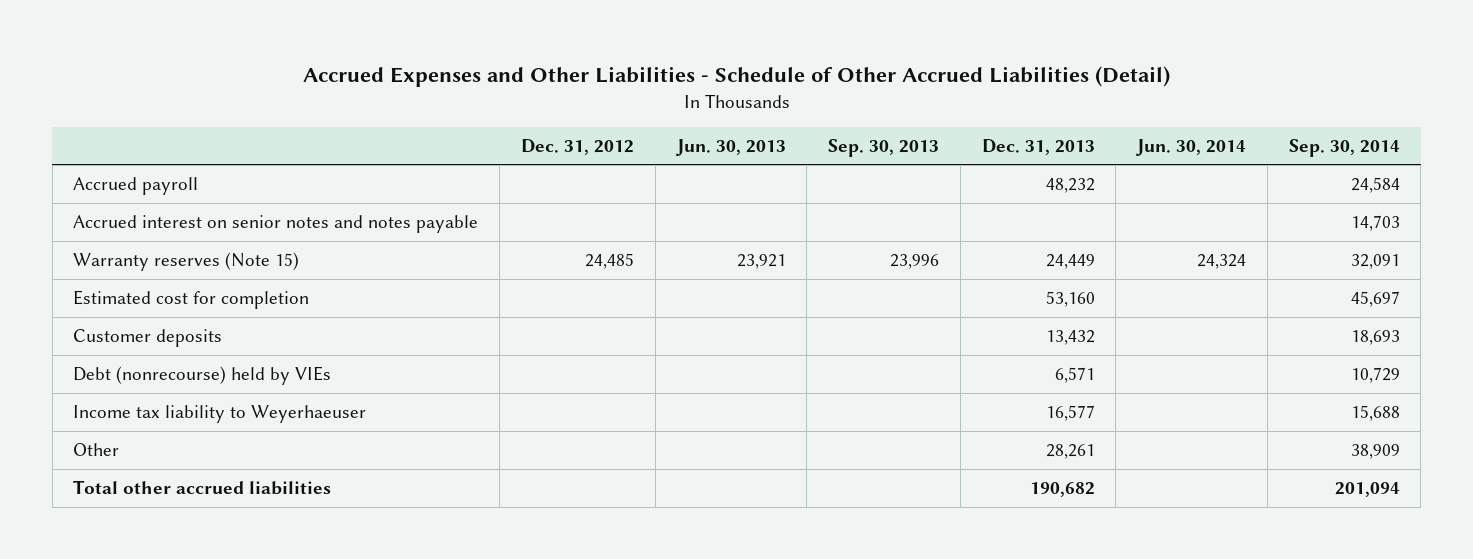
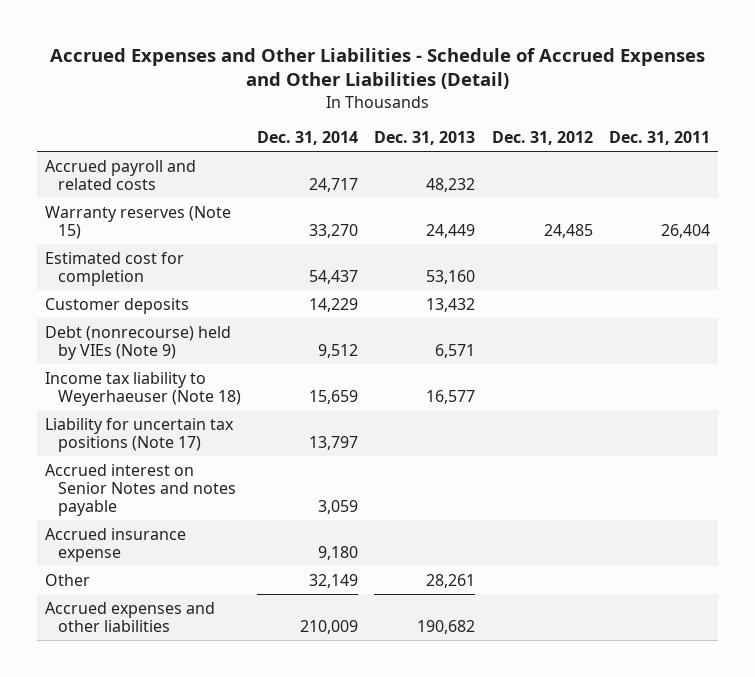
- Accrued Expenses and Other Liabilities - Schedule of Other Accrued Liabilities (Detail)
+ Accrued Expenses and Other Liabilities - Schedule of Accrued Expenses and Other Liabilities (Detail)
- | Dec. 31, 2012 | Jun. 30, 2013 | Sep. 30, 2013 | Dec. 31, 2013 | Jun. 30, 2014 | Sep. 30, 2014
+ | Dec. 31, 2014 | Dec. 31, 2013 | Dec. 31, 2012 | Dec. 31, 2011
- Accrued payroll | | | | 48,232 | | 24,584
- Accrued interest on senior notes and notes payable | | | | | | 14,703
+ Accrued payroll and related costs | 24,717 | 48,232 | |
- Debt (nonrecourse) held by VIEs | | | | 6,571 | | 10,729
- Income tax liability to Weyerhaeuser | | | | 16,577 | | 15,688
+ Debt (nonrecourse) held by VIEs (Note 9) | 9,512 | 6,571 | |
+ Income tax liability to Weyerhaeuser (Note 18) | 15,659 | 16,577 | |
+ Liability for uncertain tax positions (Note 17) | 13,797 | | |
+ Accrued interest on Senior Notes and notes payable | 3,059 | | |
+ Accrued insurance expense | 9,180 | | |
- Total other accrued liabilities | | | | 190,682 | | 201,094
+ Accrued expenses and other liabilities | 210,009 | 190,682 | |

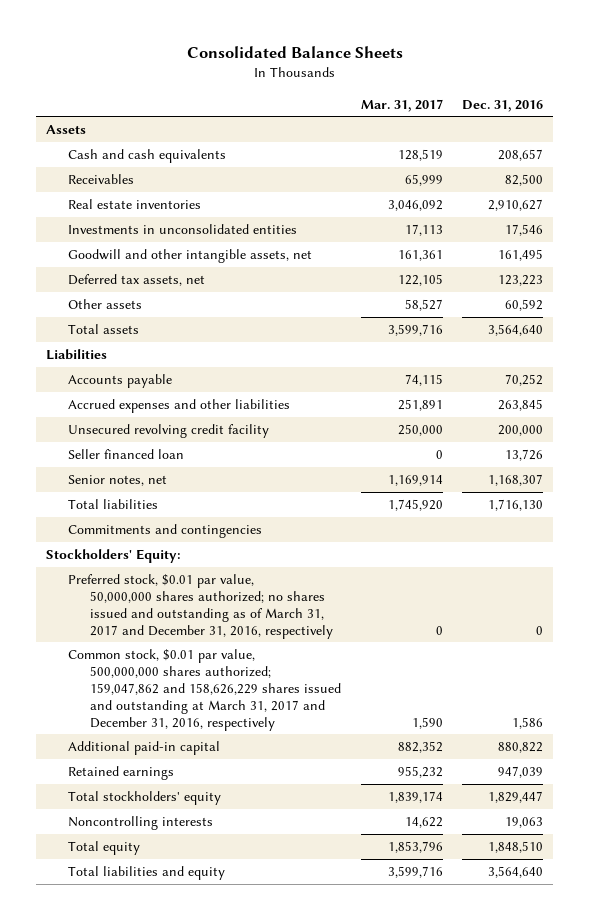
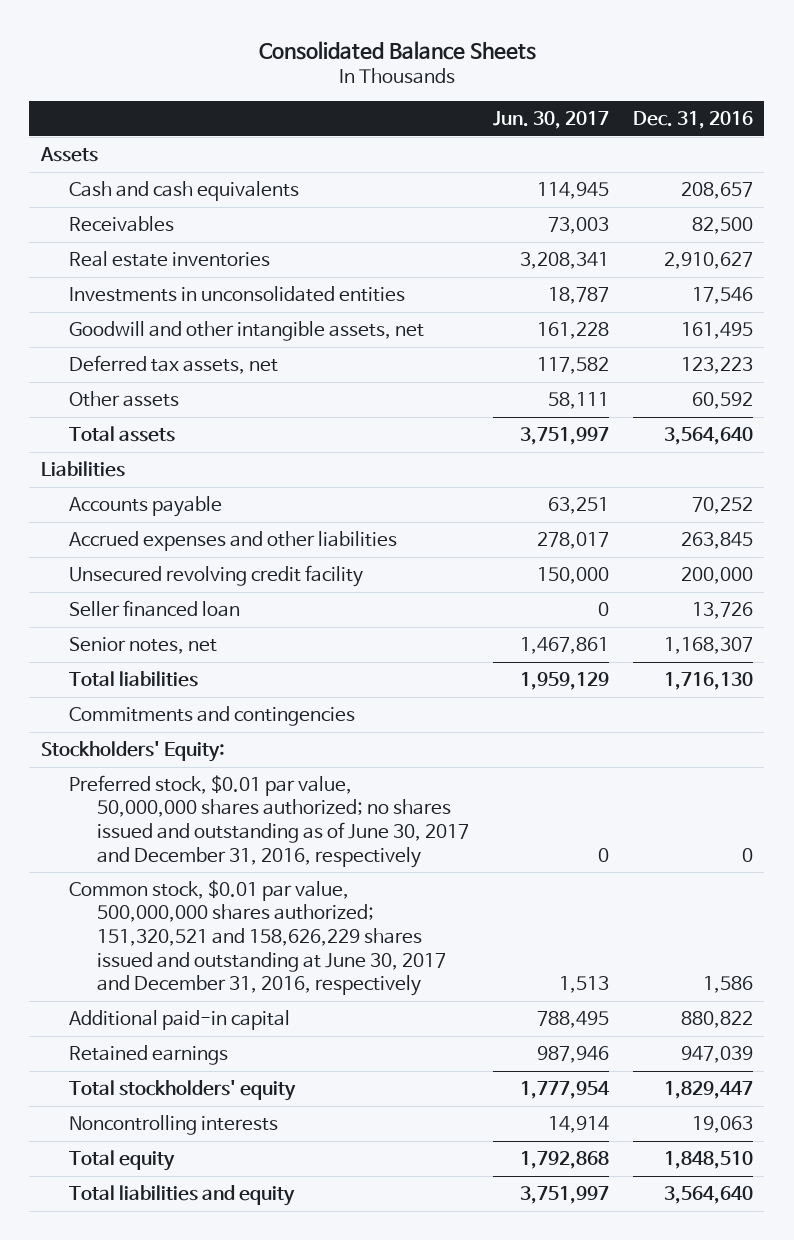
- | Mar. 31, 2017 | Dec. 31, 2016
+ | Jun. 30, 2017 | Dec. 31, 2016
- Preferred stock, $0.01 par value, 50,000,000 shares authorized; no shares issued and outstanding as of March 31, 2017 and December 31, 2016, respectively | 0 | 0
- Common stock, $0.01 par value, 500,000,000 shares authorized; 159,047,862 and 158,626,229 shares issued and outstanding at March 31, 2017 and December 31, 2016, respectively | 1,590 | 1,586
+ Preferred stock, $0.01 par value, 50,000,000 shares authorized; no shares issued and outstanding as of June 30, 2017 and December 31, 2016, respectively | 0 | 0
+ Common stock, $0.01 par value, 500,000,000 shares authorized; 151,320,521 and 158,626,229 shares issued and outstanding at June 30, 2017 and December 31, 2016, respectively | 1,513 | 1,586

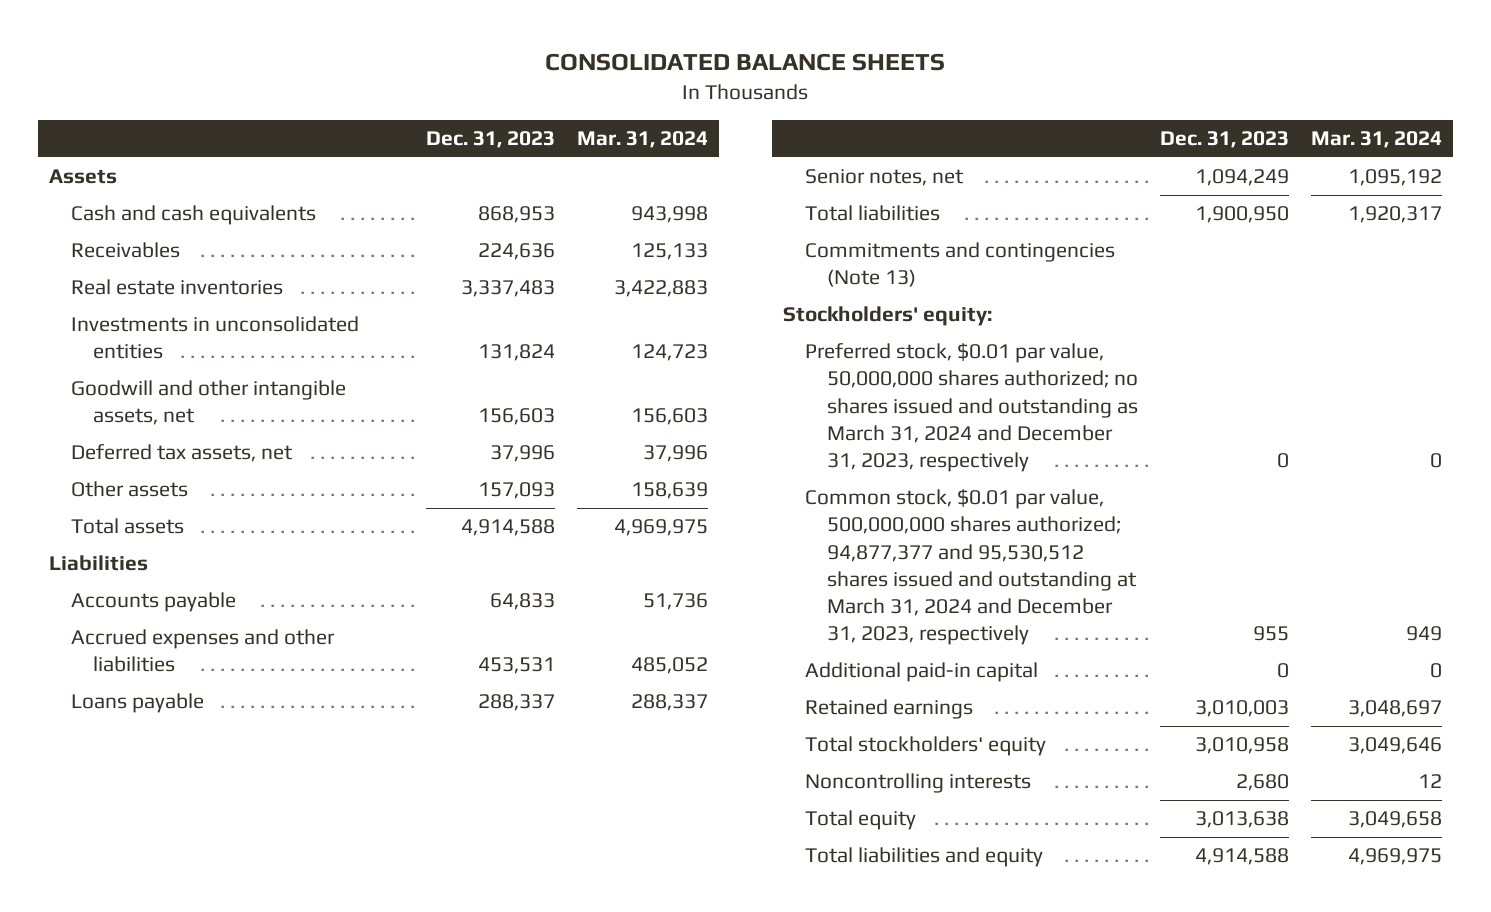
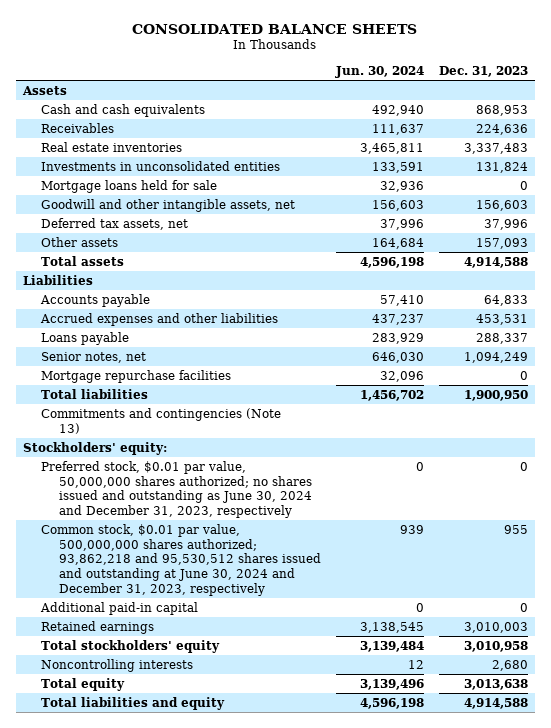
- | Dec. 31, 2023 | Mar. 31, 2024
+ | Jun. 30, 2024 | Dec. 31, 2023
+ Mortgage loans held for sale | 32,936 | 0
+ Mortgage repurchase facilities | 32,096 | 0
- Preferred stock, $0.01 par value, 50,000,000 shares authorized; no shares issued and outstanding as March 31, 2024 and December 31, 2023, respectively | 0 | 0
- Common stock, $0.01 par value, 500,000,000 shares authorized; 94,877,377 and 95,530,512 shares issued and outstanding at March 31, 2024 and December 31, 2023, respectively | 955 | 949
+ Preferred stock, $0.01 par value, 50,000,000 shares authorized; no shares issued and outstanding as June 30, 2024 and December 31, 2023, respectively | 0 | 0
+ Common stock, $0.01 par value, 500,000,000 shares authorized; 93,862,218 and 95,530,512 shares issued and outstanding at June 30, 2024 and December 31, 2023, respectively | 939 | 955

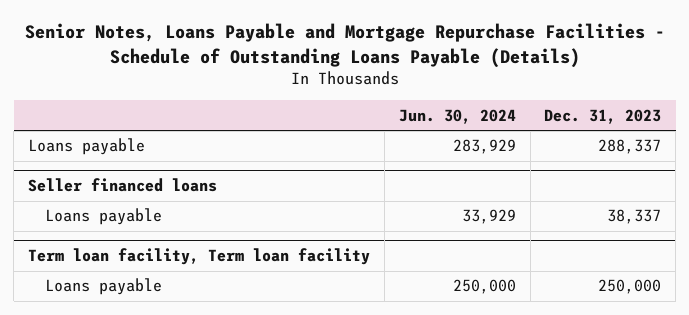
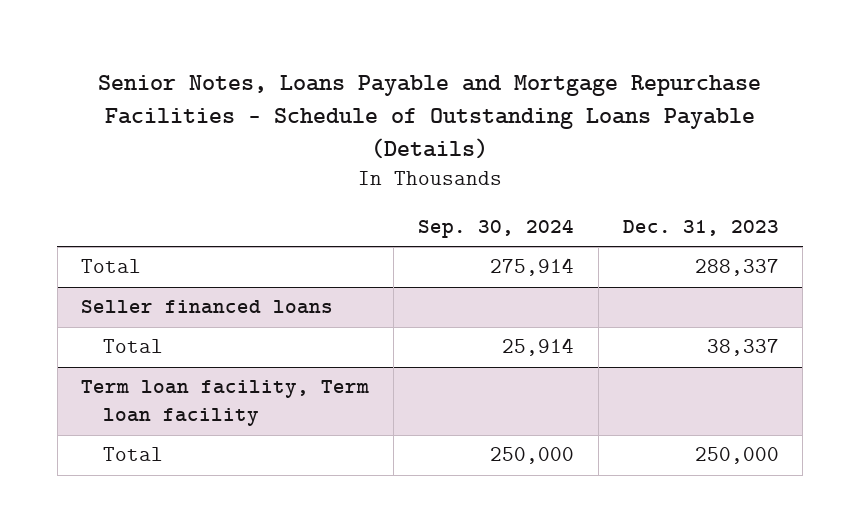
- | Jun. 30, 2024 | Dec. 31, 2023
+ | Sep. 30, 2024 | Dec. 31, 2023
- Loans payable | 283,929 | 288,337
+ Total | 275,914 | 288,337
@ Seller financed loans
- Loans payable | 33,929 | 38,337
+ Total | 25,914 | 38,337
@ Term loan facility, Term loan facility
- Loans payable | 250,000 | 250,000
+ Total | 250,000 | 250,000

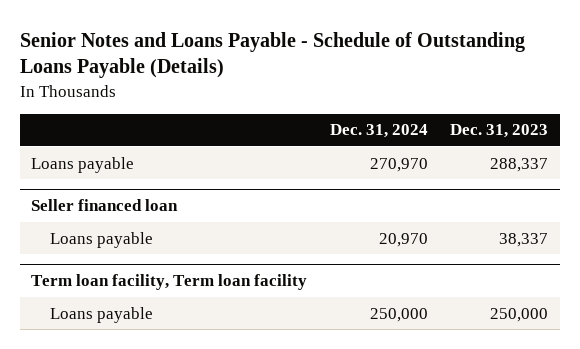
- Senior Notes, Loans Payable and Mortgage Repurchase Facilities - Schedule of Outstanding Loans Payable (Details)
+ Senior Notes and Loans Payable - Schedule of Outstanding Loans Payable (Details)
- | Sep. 30, 2024 | Dec. 31, 2023
+ | Dec. 31, 2024 | Dec. 31, 2023
- Total | 275,914 | 288,337
- Seller financed loans
- Total | 25,914 | 38,337
+ Loans payable | 270,970 | 288,337
+ Seller financed loan
+ Loans payable | 20,970 | 38,337
@ Term loan facility, Term loan facility
- Total | 250,000 | 250,000
+ Loans payable | 250,000 | 250,000

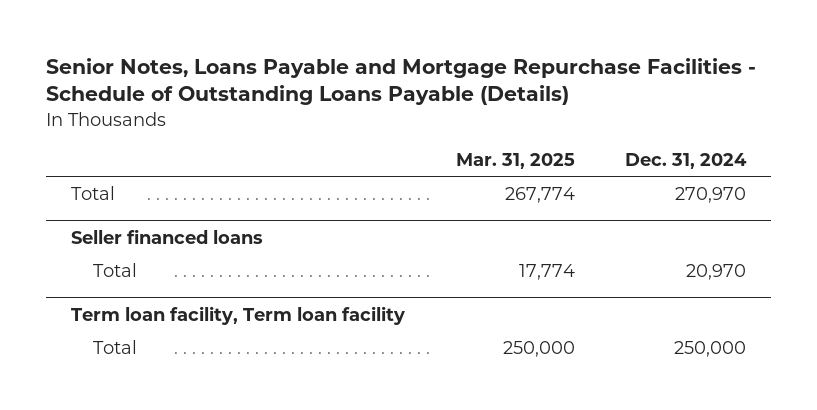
- Senior Notes and Loans Payable - Schedule of Outstanding Loans Payable (Details)
+ Senior Notes, Loans Payable and Mortgage Repurchase Facilities - Schedule of Outstanding Loans Payable (Details)
- | Dec. 31, 2024 | Dec. 31, 2023
+ | Mar. 31, 2025 | Dec. 31, 2024
- Loans payable | 270,970 | 288,337
- Seller financed loan
- Loans payable | 20,970 | 38,337
+ Total | 267,774 | 270,970
+ Seller financed loans
+ Total | 17,774 | 20,970
@ Term loan facility, Term loan facility
- Loans payable | 250,000 | 250,000
+ Total | 250,000 | 250,000

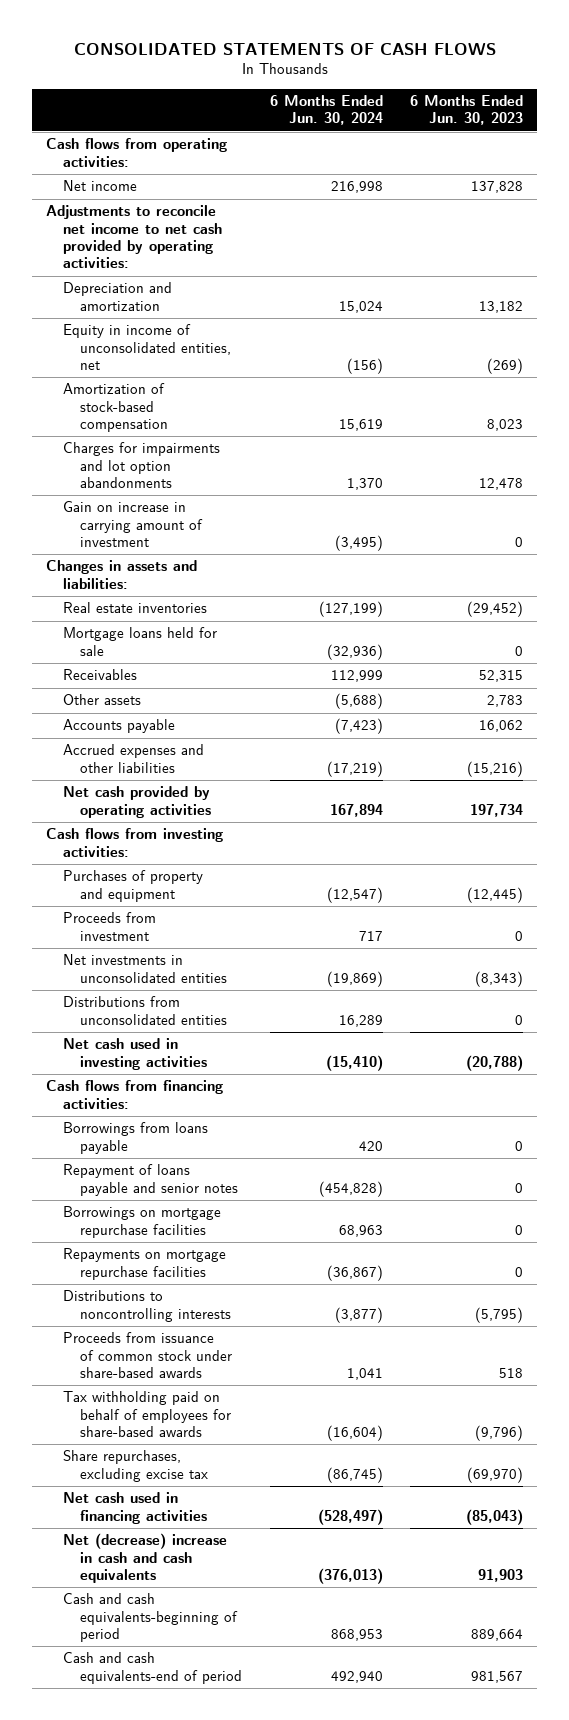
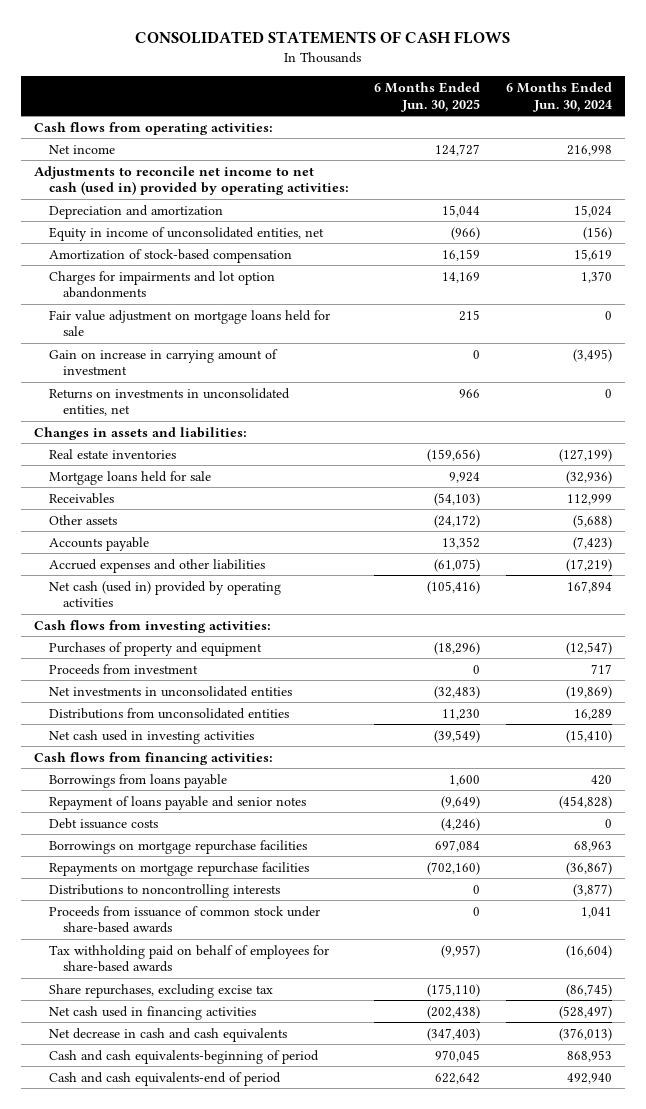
- | 6 Months Ended Jun. 30, 2024 | 6 Months Ended Jun. 30, 2023
+ | 6 Months Ended Jun. 30, 2025 | 6 Months Ended Jun. 30, 2024
- Adjustments to reconcile net income to net cash provided by operating activities:
+ Adjustments to reconcile net income to net cash (used in) provided by operating activities:
+ Fair value adjustment on mortgage loans held for sale | 215 | 0
+ Returns on investments in unconsolidated entities, net | 966 | 0
- Net cash provided by operating activities | 167,894 | 197,734
+ Net cash (used in) provided by operating activities | (105,416) | 167,894
+ Debt issuance costs | (4,246) | 0
- Net (decrease) increase in cash and cash equivalents | (376,013) | 91,903
+ Net decrease in cash and cash equivalents | (347,403) | (376,013)

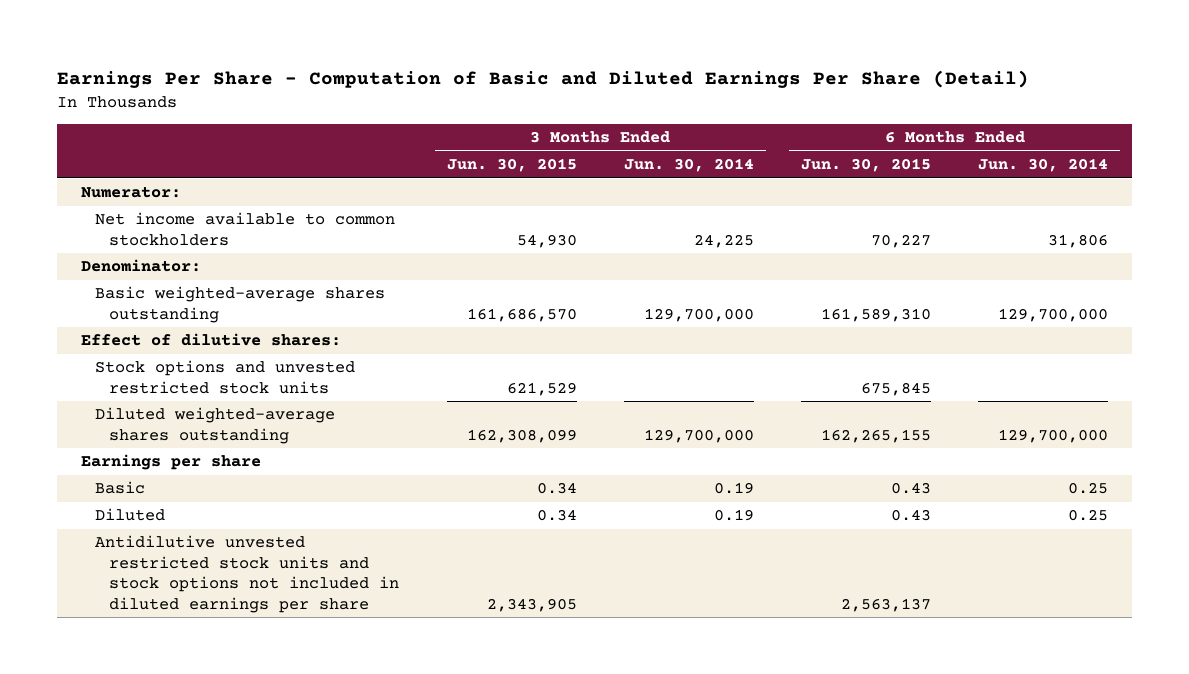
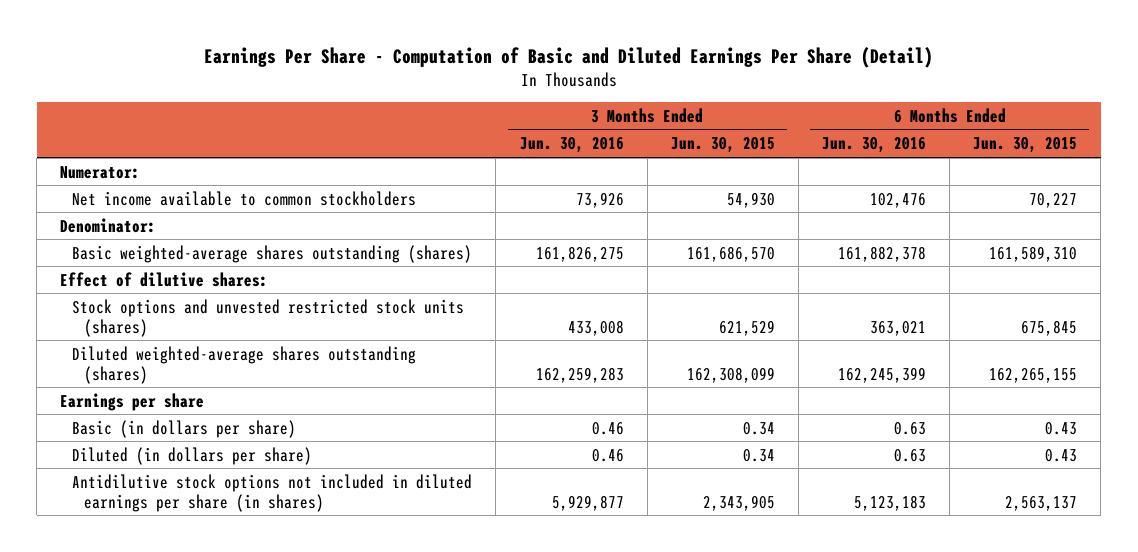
- | 3 Months Ended Jun. 30, 2015 | 3 Months Ended Jun. 30, 2014 | 6 Months Ended Jun. 30, 2015 | 6 Months Ended Jun. 30, 2014
+ | 3 Months Ended Jun. 30, 2016 | 3 Months Ended Jun. 30, 2015 | 6 Months Ended Jun. 30, 2016 | 6 Months Ended Jun. 30, 2015
- Basic weighted-average shares outstanding | 161,686,570 | 129,700,000 | 161,589,310 | 129,700,000
+ Basic weighted-average shares outstanding (shares) | 161,826,275 | 161,686,570 | 161,882,378 | 161,589,310
- Stock options and unvested restricted stock units | 621,529 | | 675,845 |
- Diluted weighted-average shares outstanding | 162,308,099 | 129,700,000 | 162,265,155 | 129,700,000
+ Stock options and unvested restricted stock units (shares) | 433,008 | 621,529 | 363,021 | 675,845
+ Diluted weighted-average shares outstanding (shares) | 162,259,283 | 162,308,099 | 162,245,399 | 162,265,155
- Basic | 0.34 | 0.19 | 0.43 | 0.25
- Diluted | 0.34 | 0.19 | 0.43 | 0.25
- Antidilutive unvested restricted stock units and stock options not included in diluted earnings per share | 2,343,905 | | 2,563,137 |
+ Basic (in dollars per share) | 0.46 | 0.34 | 0.63 | 0.43
+ Diluted (in dollars per share) | 0.46 | 0.34 | 0.63 | 0.43
+ Antidilutive stock options not included in diluted earnings per share (in shares) | 5,929,877 | 2,343,905 | 5,123,183 | 2,563,137

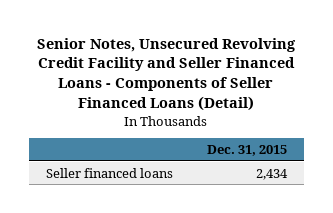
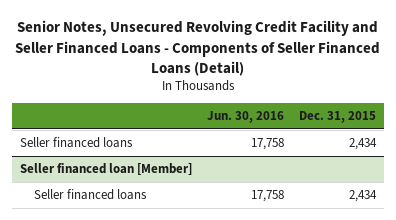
- | Dec. 31, 2015
+ | Jun. 30, 2016 | Dec. 31, 2015
+ Seller financed loan [Member]
+ Seller financed loans | 17,758 | 2,434

